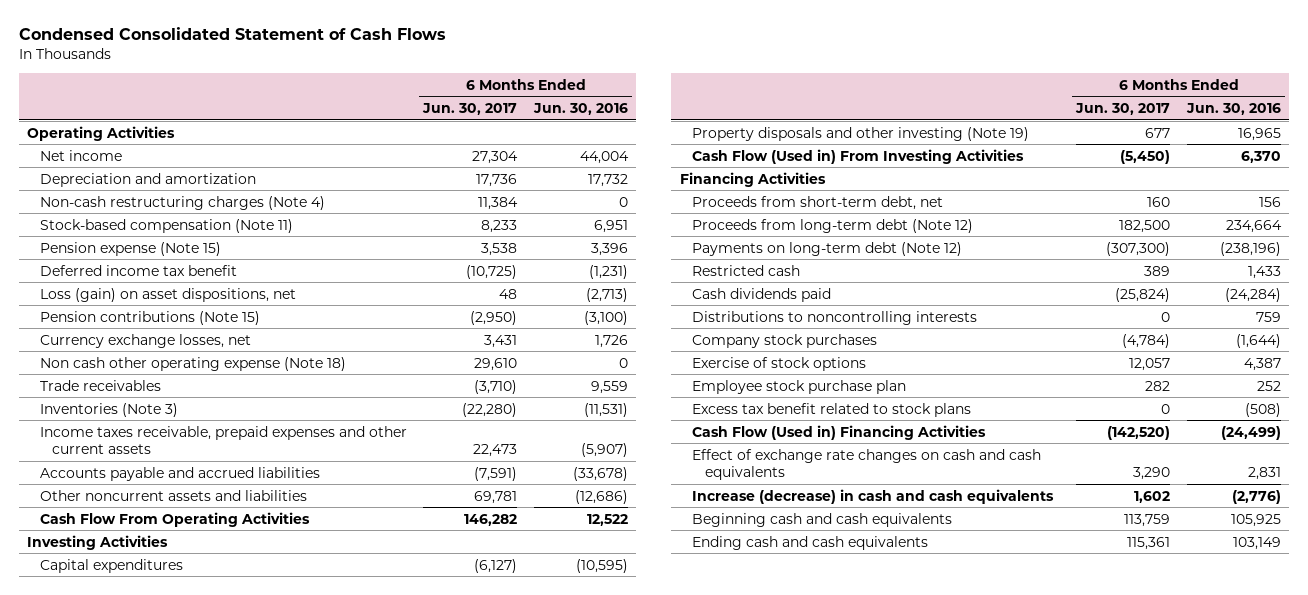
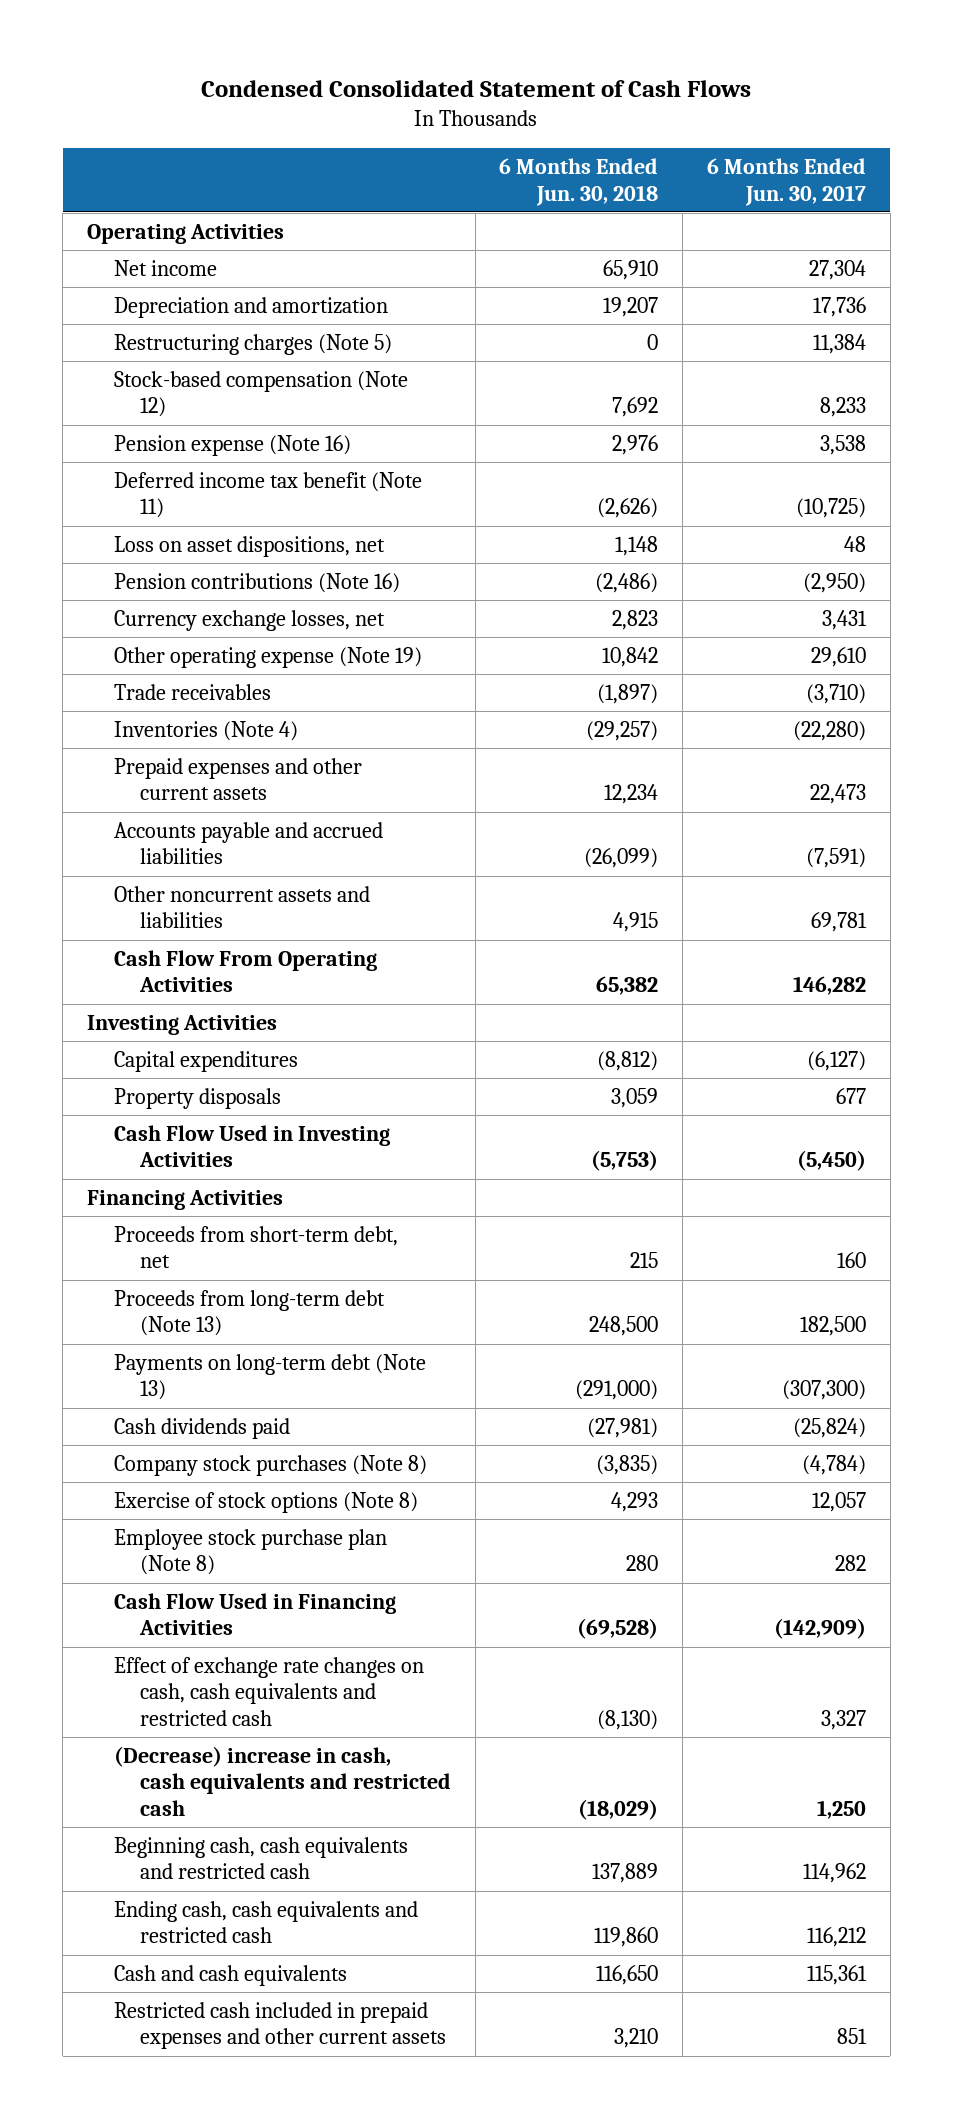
- | 6 Months Ended Jun. 30, 2017 | 6 Months Ended Jun. 30, 2016
+ | 6 Months Ended Jun. 30, 2018 | 6 Months Ended Jun. 30, 2017
- Non-cash restructuring charges (Note 4) | 11,384 | 0
- Stock-based compensation (Note 11) | 8,233 | 6,951
- Pension expense (Note 15) | 3,538 | 3,396
- Deferred income tax benefit | (10,725) | (1,231)
- Loss (gain) on asset dispositions, net | 48 | (2,713)
- Pension contributions (Note 15) | (2,950) | (3,100)
+ Restructuring charges (Note 5) | 0 | 11,384
+ Stock-based compensation (Note 12) | 7,692 | 8,233
+ Pension expense (Note 16) | 2,976 | 3,538
+ Deferred income tax benefit (Note 11) | (2,626) | (10,725)
+ Loss on asset dispositions, net | 1,148 | 48
+ Pension contributions (Note 16) | (2,486) | (2,950)
- Non cash other operating expense (Note 18) | 29,610 | 0
+ Other operating expense (Note 19) | 10,842 | 29,610
- Inventories (Note 3) | (22,280) | (11,531)
- Income taxes receivable, prepaid expenses and other current assets | 22,473 | (5,907)
+ Inventories (Note 4) | (29,257) | (22,280)
+ Prepaid expenses and other current assets | 12,234 | 22,473
- Property disposals and other investing (Note 19) | 677 | 16,965
- Cash Flow (Used in) From Investing Activities | (5,450) | 6,370
+ Property disposals | 3,059 | 677
+ Cash Flow Used in Investing Activities | (5,753) | (5,450)
- Proceeds from long-term debt (Note 12) | 182,500 | 234,664
- Payments on long-term debt (Note 12) | (307,300) | (238,196)
- Restricted cash | 389 | 1,433
+ Proceeds from long-term debt (Note 13) | 248,500 | 182,500
+ Payments on long-term debt (Note 13) | (291,000) | (307,300)
- Distributions to noncontrolling interests | 0 | 759
- Company stock purchases | (4,784) | (1,644)
- Exercise of stock options | 12,057 | 4,387
- Employee stock purchase plan | 282 | 252
- Excess tax benefit related to stock plans | 0 | (508)
- Cash Flow (Used in) Financing Activities | (142,520) | (24,499)
- Effect of exchange rate changes on cash and cash equivalents | 3,290 | 2,831
- Increase (decrease) in cash and cash equivalents | 1,602 | (2,776)
- Beginning cash and cash equivalents | 113,759 | 105,925
- Ending cash and cash equivalents | 115,361 | 103,149
+ Company stock purchases (Note 8) | (3,835) | (4,784)
+ Exercise of stock options (Note 8) | 4,293 | 12,057
+ Employee stock purchase plan (Note 8) | 280 | 282
+ Cash Flow Used in Financing Activities | (69,528) | (142,909)
+ Effect of exchange rate changes on cash, cash equivalents and restricted cash | (8,130) | 3,327
+ (Decrease) increase in cash, cash equivalents and restricted cash | (18,029) | 1,250
+ Beginning cash, cash equivalents and restricted cash | 137,889 | 114,962
+ Ending cash, cash equivalents and restricted cash | 119,860 | 116,212
+ Cash and cash equivalents | 116,650 | 115,361
+ Restricted cash included in prepaid expenses and other current assets | 3,210 | 851

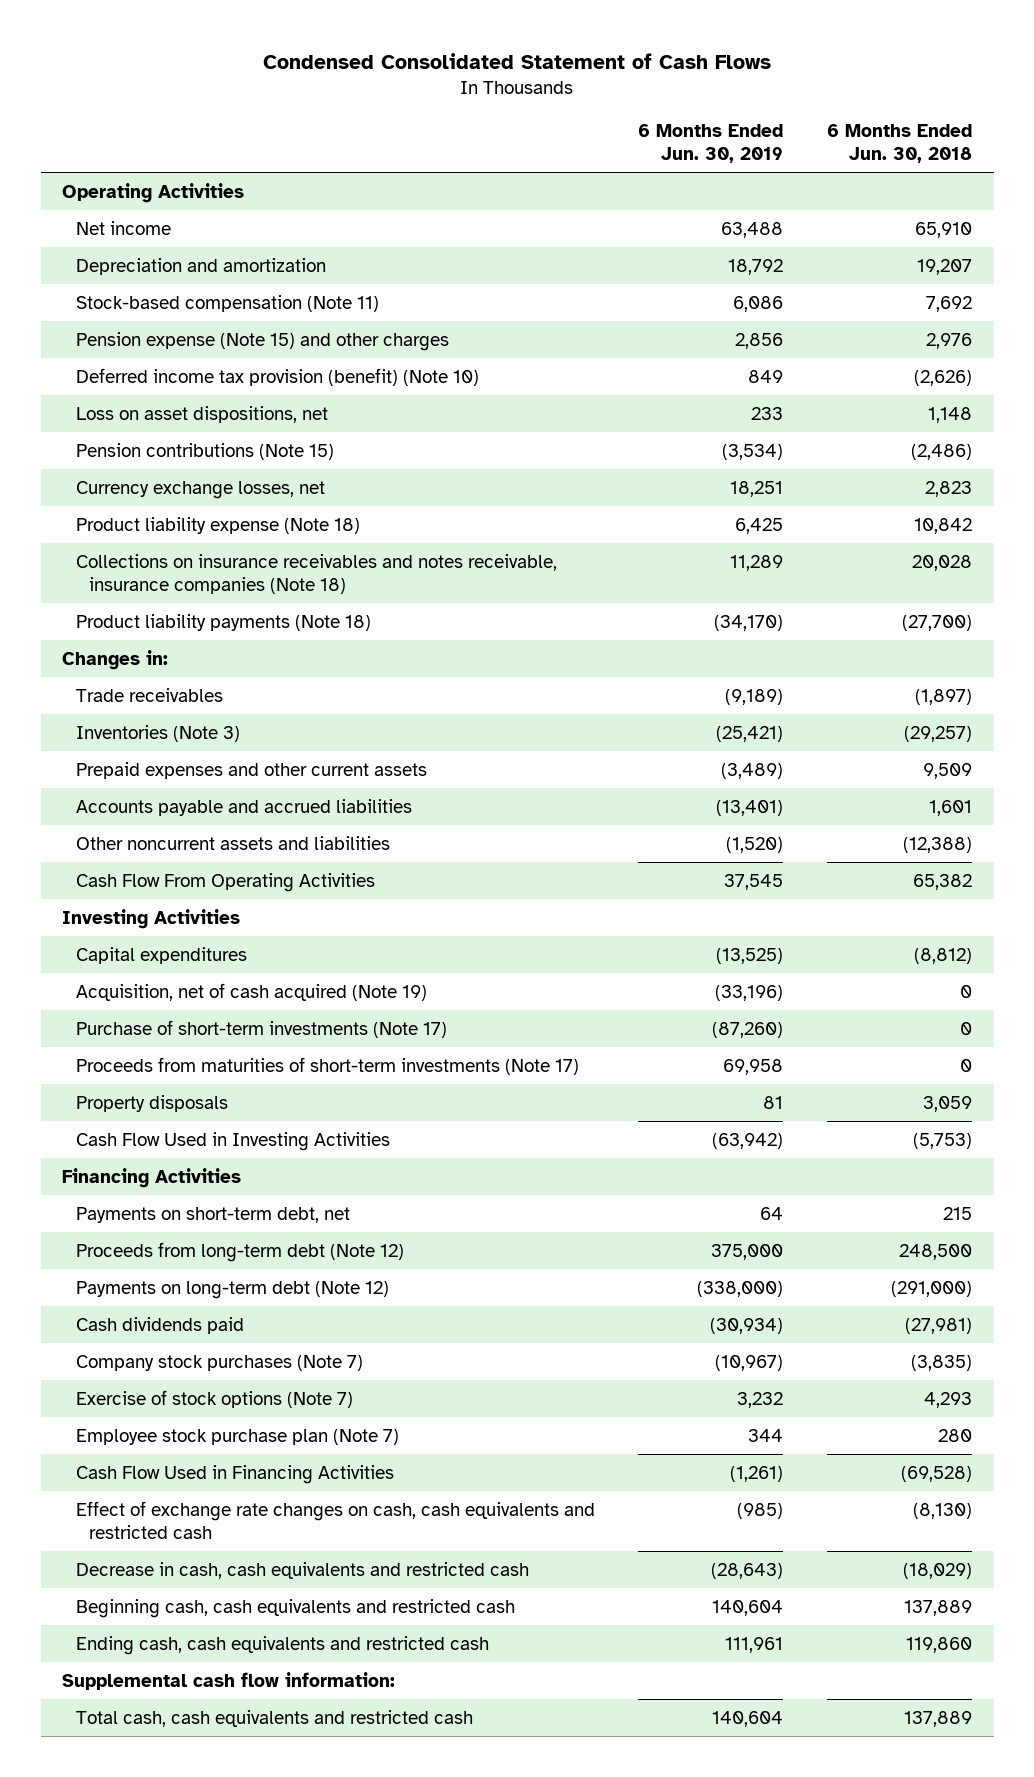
- | 6 Months Ended Jun. 30, 2018 | 6 Months Ended Jun. 30, 2017
+ | 6 Months Ended Jun. 30, 2019 | 6 Months Ended Jun. 30, 2018
- Restructuring charges (Note 5) | 0 | 11,384
- Stock-based compensation (Note 12) | 7,692 | 8,233
- Pension expense (Note 16) | 2,976 | 3,538
- Deferred income tax benefit (Note 11) | (2,626) | (10,725)
+ Stock-based compensation (Note 11) | 6,086 | 7,692
+ Pension expense (Note 15) and other charges | 2,856 | 2,976
+ Deferred income tax provision (benefit) (Note 10) | 849 | (2,626)
- Pension contributions (Note 16) | (2,486) | (2,950)
+ Pension contributions (Note 15) | (3,534) | (2,486)
- Other operating expense (Note 19) | 10,842 | 29,610
+ Product liability expense (Note 18) | 6,425 | 10,842
+ Collections on insurance receivables and notes receivable, insurance companies (Note 18) | 11,289 | 20,028
+ Product liability payments (Note 18) | (34,170) | (27,700)
+ Changes in:
- Inventories (Note 4) | (29,257) | (22,280)
- Prepaid expenses and other current assets | 12,234 | 22,473
- Accounts payable and accrued liabilities | (26,099) | (7,591)
- Other noncurrent assets and liabilities | 4,915 | 69,781
+ Inventories (Note 3) | (25,421) | (29,257)
+ Prepaid expenses and other current assets | (3,489) | 9,509
+ Accounts payable and accrued liabilities | (13,401) | 1,601
+ Other noncurrent assets and liabilities | (1,520) | (12,388)
+ Acquisition, net of cash acquired (Note 19) | (33,196) | 0
+ Purchase of short-term investments (Note 17) | (87,260) | 0
+ Proceeds from maturities of short-term investments (Note 17) | 69,958 | 0
- Proceeds from short-term debt, net | 215 | 160
- Proceeds from long-term debt (Note 13) | 248,500 | 182,500
- Payments on long-term debt (Note 13) | (291,000) | (307,300)
+ Payments on short-term debt, net | 64 | 215
+ Proceeds from long-term debt (Note 12) | 375,000 | 248,500
+ Payments on long-term debt (Note 12) | (338,000) | (291,000)
- Company stock purchases (Note 8) | (3,835) | (4,784)
- Exercise of stock options (Note 8) | 4,293 | 12,057
- Employee stock purchase plan (Note 8) | 280 | 282
+ Company stock purchases (Note 7) | (10,967) | (3,835)
+ Exercise of stock options (Note 7) | 3,232 | 4,293
+ Employee stock purchase plan (Note 7) | 344 | 280
- (Decrease) increase in cash, cash equivalents and restricted cash | (18,029) | 1,250
+ Decrease in cash, cash equivalents and restricted cash | (28,643) | (18,029)
- Cash and cash equivalents | 116,650 | 115,361
- Restricted cash included in prepaid expenses and other current assets | 3,210 | 851
+ Supplemental cash flow information:
+ Total cash, cash equivalents and restricted cash | 140,604 | 137,889

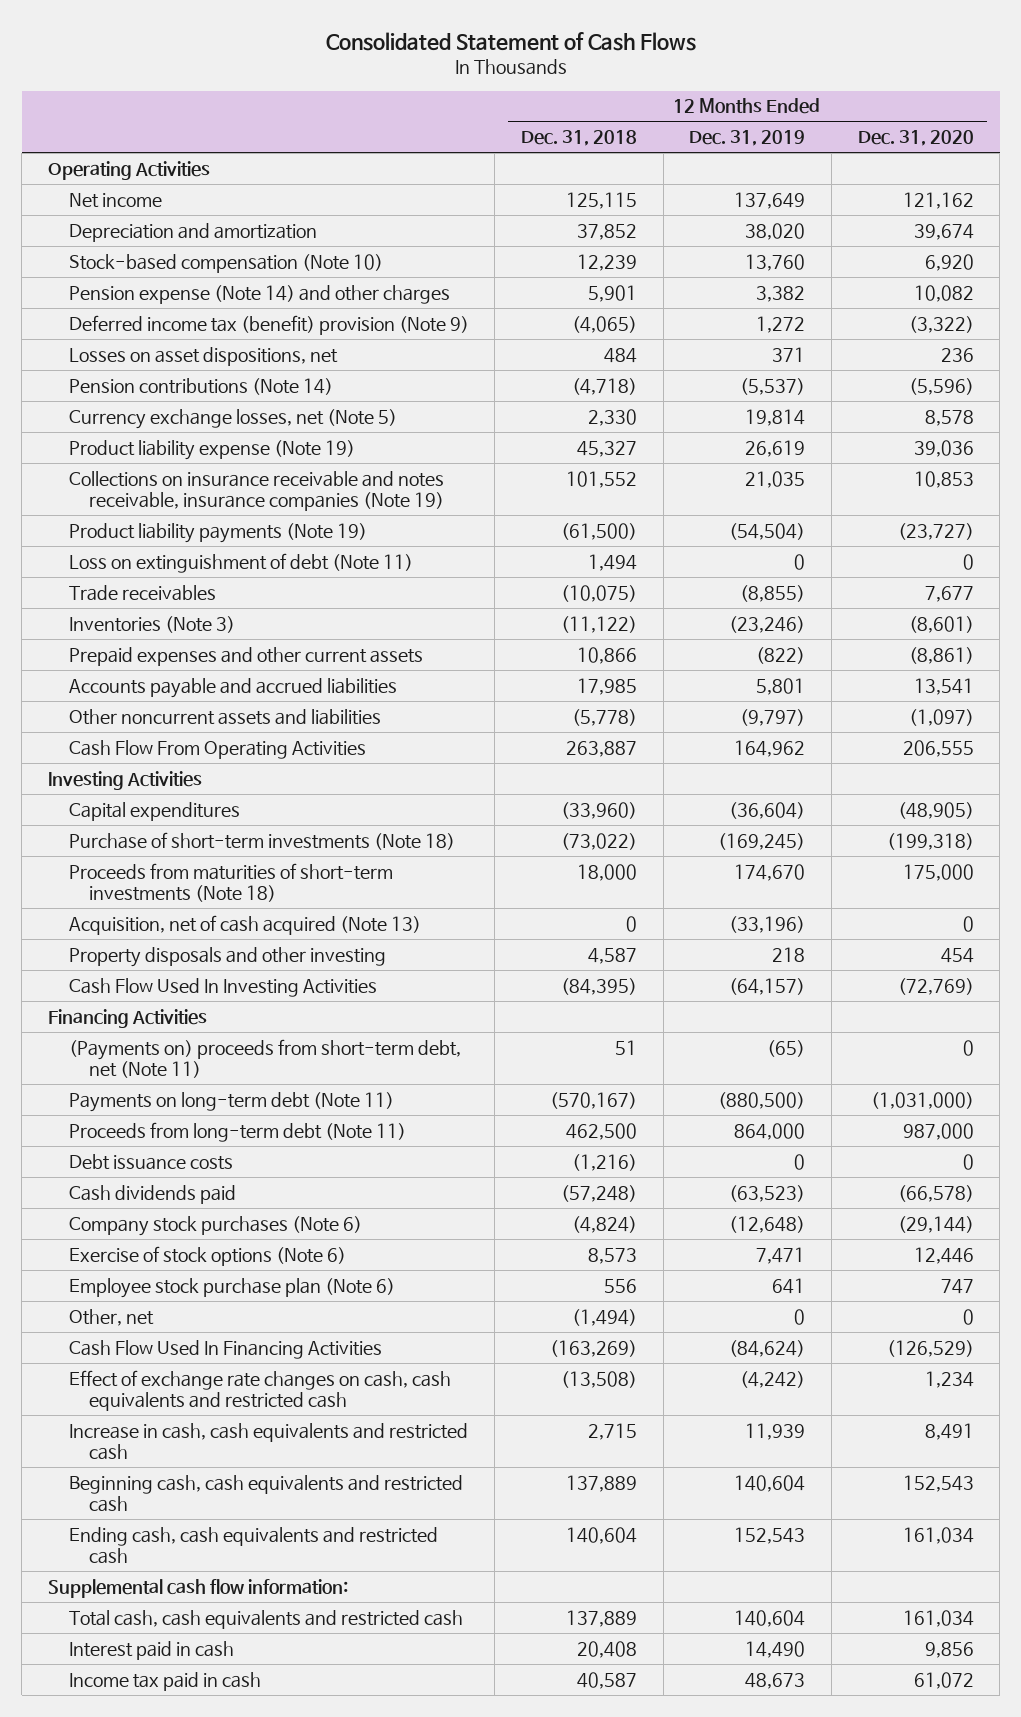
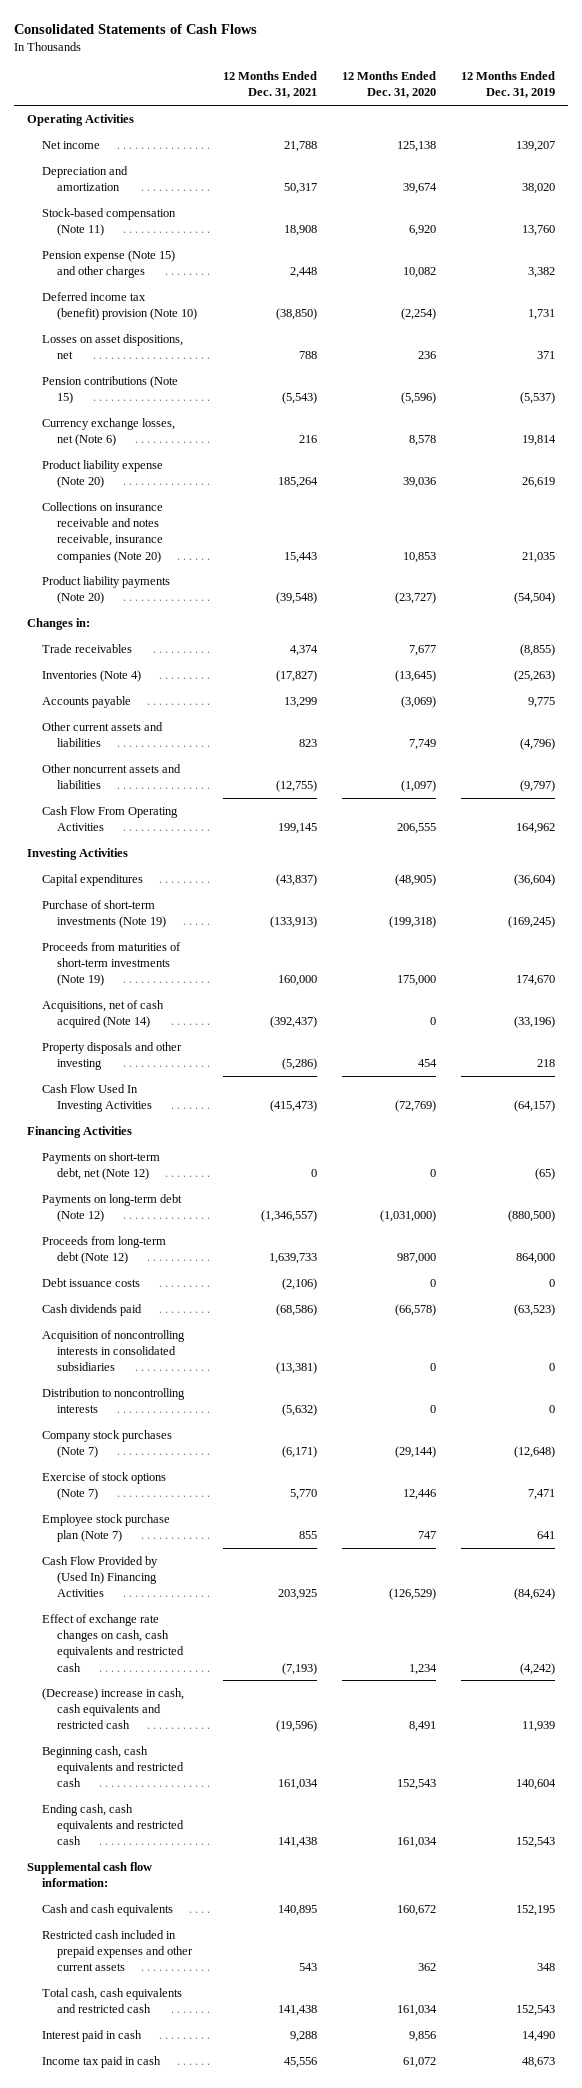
- Consolidated Statement of Cash Flows
+ Consolidated Statements of Cash Flows
- | 12 Months Ended Dec. 31, 2018 | 12 Months Ended Dec. 31, 2019 | 12 Months Ended Dec. 31, 2020
+ | 12 Months Ended Dec. 31, 2021 | 12 Months Ended Dec. 31, 2020 | 12 Months Ended Dec. 31, 2019
- Net income | 125,115 | 137,649 | 121,162
+ Net income | 21,788 | 125,138 | 139,207
- Stock-based compensation (Note 10) | 12,239 | 13,760 | 6,920
- Pension expense (Note 14) and other charges | 5,901 | 3,382 | 10,082
- Deferred income tax (benefit) provision (Note 9) | (4,065) | 1,272 | (3,322)
+ Stock-based compensation (Note 11) | 18,908 | 6,920 | 13,760
+ Pension expense (Note 15) and other charges | 2,448 | 10,082 | 3,382
+ Deferred income tax (benefit) provision (Note 10) | (38,850) | (2,254) | 1,731
- Pension contributions (Note 14) | (4,718) | (5,537) | (5,596)
- Currency exchange losses, net (Note 5) | 2,330 | 19,814 | 8,578
- Product liability expense (Note 19) | 45,327 | 26,619 | 39,036
- Collections on insurance receivable and notes receivable, insurance companies (Note 19) | 101,552 | 21,035 | 10,853
- Product liability payments (Note 19) | (61,500) | (54,504) | (23,727)
- Loss on extinguishment of debt (Note 11) | 1,494 | 0 | 0
+ Pension contributions (Note 15) | (5,543) | (5,596) | (5,537)
+ Currency exchange losses, net (Note 6) | 216 | 8,578 | 19,814
+ Product liability expense (Note 20) | 185,264 | 39,036 | 26,619
+ Collections on insurance receivable and notes receivable, insurance companies (Note 20) | 15,443 | 10,853 | 21,035
+ Product liability payments (Note 20) | (39,548) | (23,727) | (54,504)
+ Changes in:
- Inventories (Note 3) | (11,122) | (23,246) | (8,601)
- Prepaid expenses and other current assets | 10,866 | (822) | (8,861)
- Accounts payable and accrued liabilities | 17,985 | 5,801 | 13,541
+ Inventories (Note 4) | (17,827) | (13,645) | (25,263)
+ Accounts payable | 13,299 | (3,069) | 9,775
+ Other current assets and liabilities | 823 | 7,749 | (4,796)
- Purchase of short-term investments (Note 18) | (73,022) | (169,245) | (199,318)
- Proceeds from maturities of short-term investments (Note 18) | 18,000 | 174,670 | 175,000
- Acquisition, net of cash acquired (Note 13) | 0 | (33,196) | 0
+ Purchase of short-term investments (Note 19) | (133,913) | (199,318) | (169,245)
+ Proceeds from maturities of short-term investments (Note 19) | 160,000 | 175,000 | 174,670
+ Acquisitions, net of cash acquired (Note 14) | (392,437) | 0 | (33,196)
- (Payments on) proceeds from short-term debt, net (Note 11) | 51 | (65) | 0
- Payments on long-term debt (Note 11) | (570,167) | (880,500) | (1,031,000)
- Proceeds from long-term debt (Note 11) | 462,500 | 864,000 | 987,000
+ Payments on short-term debt, net (Note 12) | 0 | 0 | (65)
+ Payments on long-term debt (Note 12) | (1,346,557) | (1,031,000) | (880,500)
+ Proceeds from long-term debt (Note 12) | 1,639,733 | 987,000 | 864,000
- Company stock purchases (Note 6) | (4,824) | (12,648) | (29,144)
- Exercise of stock options (Note 6) | 8,573 | 7,471 | 12,446
- Employee stock purchase plan (Note 6) | 556 | 641 | 747
- Other, net | (1,494) | 0 | 0
- Cash Flow Used In Financing Activities | (163,269) | (84,624) | (126,529)
+ Acquisition of noncontrolling interests in consolidated subsidiaries | (13,381) | 0 | 0
+ Distribution to noncontrolling interests | (5,632) | 0 | 0
+ Company stock purchases (Note 7) | (6,171) | (29,144) | (12,648)
+ Exercise of stock options (Note 7) | 5,770 | 12,446 | 7,471
+ Employee stock purchase plan (Note 7) | 855 | 747 | 641
+ Cash Flow Provided by (Used In) Financing Activities | 203,925 | (126,529) | (84,624)
- Increase in cash, cash equivalents and restricted cash | 2,715 | 11,939 | 8,491
+ (Decrease) increase in cash, cash equivalents and restricted cash | (19,596) | 8,491 | 11,939
- Total cash, cash equivalents and restricted cash | 137,889 | 140,604 | 161,034
+ Cash and cash equivalents | 140,895 | 160,672 | 152,195
+ Restricted cash included in prepaid expenses and other current assets | 543 | 362 | 348
+ Total cash, cash equivalents and restricted cash | 141,438 | 161,034 | 152,543

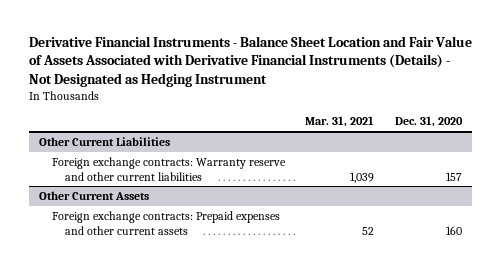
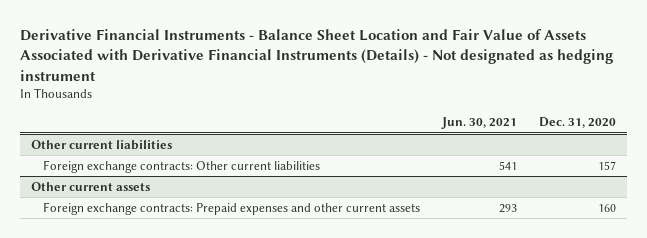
- Derivative Financial Instruments - Balance Sheet Location and Fair Value of Assets Associated with Derivative Financial Instruments (Details) - Not Designated as Hedging Instrument
+ Derivative Financial Instruments - Balance Sheet Location and Fair Value of Assets Associated with Derivative Financial Instruments (Details) - Not designated as hedging instrument
- | Mar. 31, 2021 | Dec. 31, 2020
+ | Jun. 30, 2021 | Dec. 31, 2020
- Other Current Liabilities
- Foreign exchange contracts: Warranty reserve and other current liabilities | 1,039 | 157
- Other Current Assets
+ Other current liabilities
+ Foreign exchange contracts: Other current liabilities | 541 | 157
+ Other current assets

